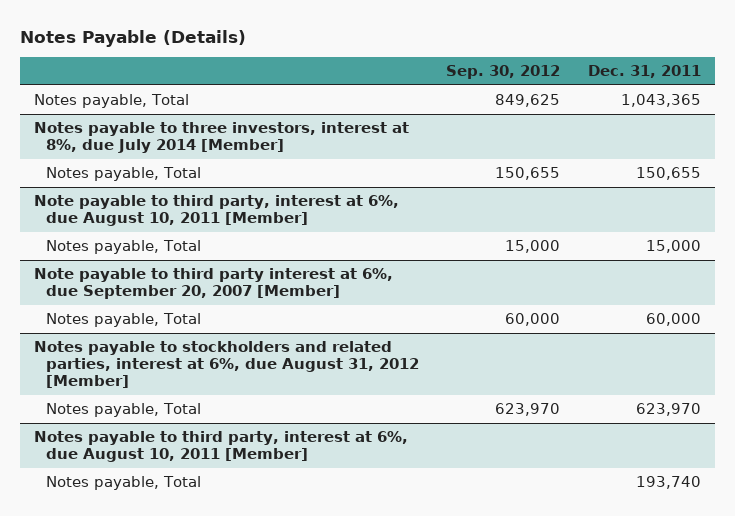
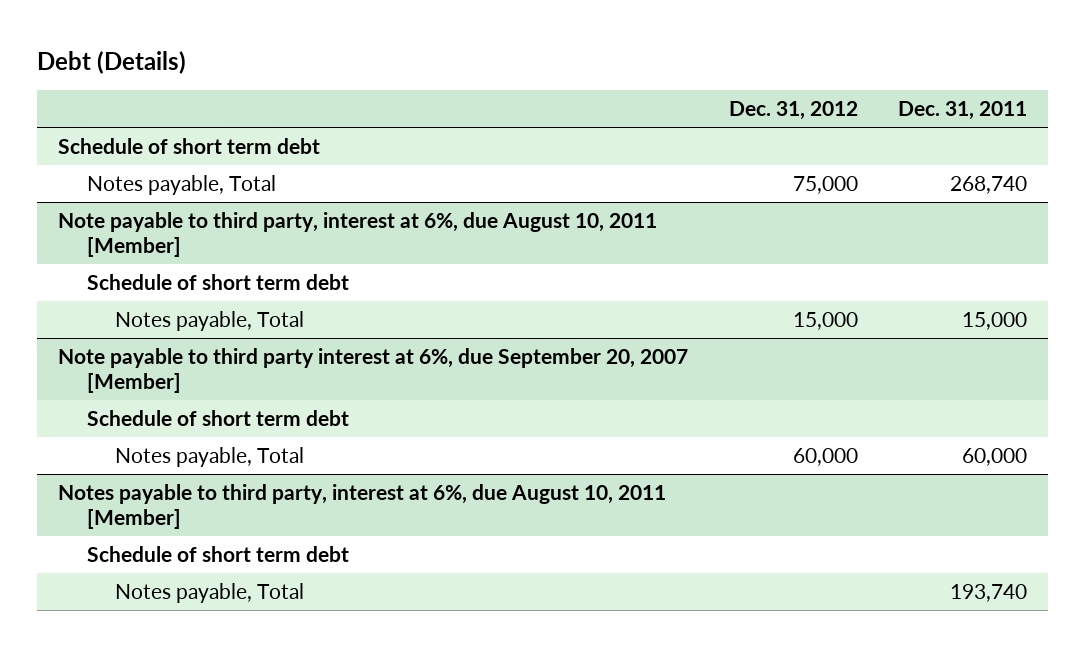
- Notes Payable (Details)
+ Debt (Details)
- | Sep. 30, 2012 | Dec. 31, 2011
+ | Dec. 31, 2012 | Dec. 31, 2011
- Notes payable, Total | 849,625 | 1,043,365
- Notes payable to three investors, interest at 8%, due July 2014 [Member]
- Notes payable, Total | 150,655 | 150,655
+ Schedule of short term debt
+ Notes payable, Total | 75,000 | 268,740
@ Note payable to third party, interest at 6%, due August 10, 2011 [Member]
+ Schedule of short term debt
@ Note payable to third party interest at 6%, due September 20, 2007 [Member]
+ Schedule of short term debt
- Notes payable to stockholders and related parties, interest at 6%, due August 31, 2012 [Member]
- Notes payable, Total | 623,970 | 623,970
@ Notes payable to third party, interest at 6%, due August 10, 2011 [Member]
+ Schedule of short term debt

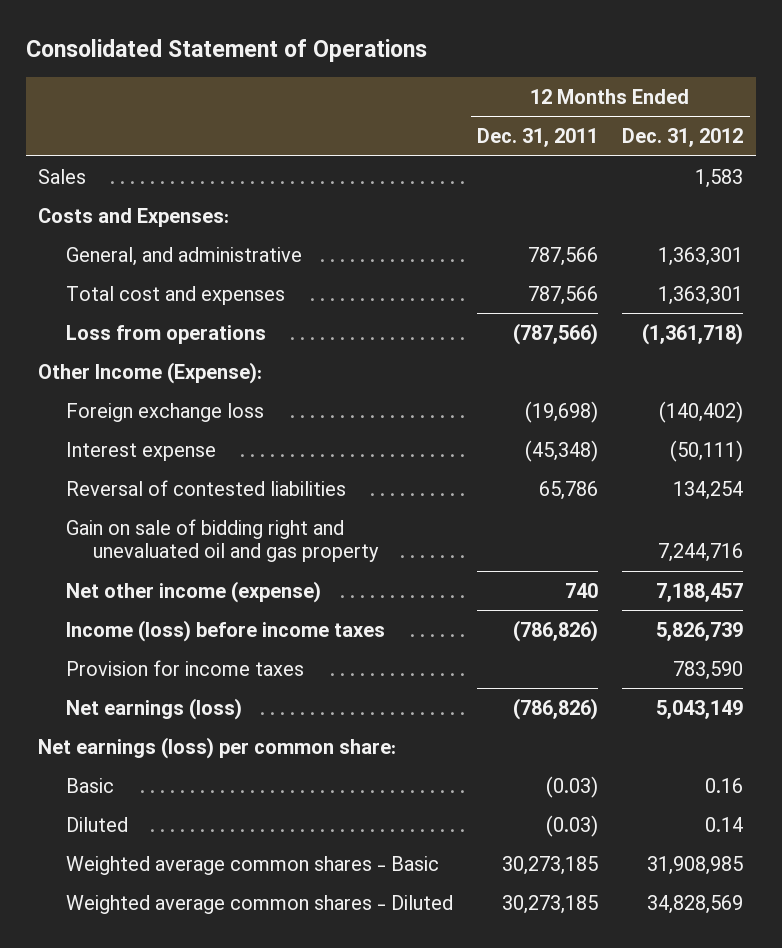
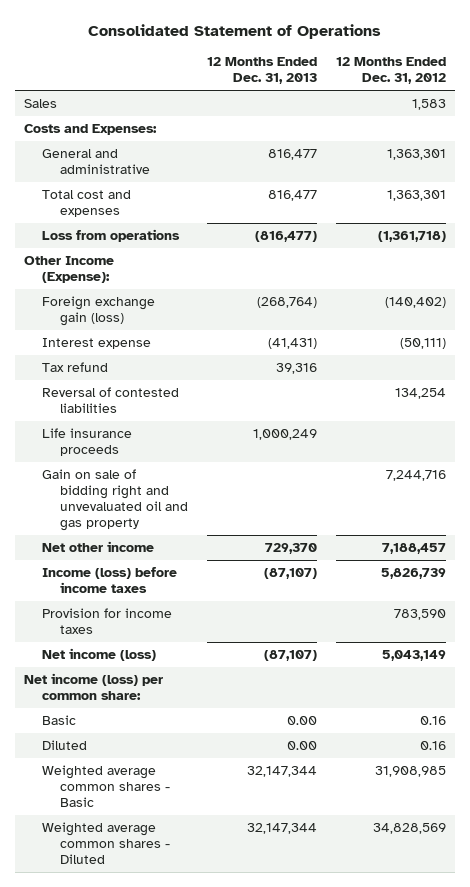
- | 12 Months Ended Dec. 31, 2011 | 12 Months Ended Dec. 31, 2012
+ | 12 Months Ended Dec. 31, 2013 | 12 Months Ended Dec. 31, 2012
- General, and administrative | 787,566 | 1,363,301
+ General and administrative | 816,477 | 1,363,301
- Foreign exchange loss | (19,698) | (140,402)
+ Foreign exchange gain (loss) | (268,764) | (140,402)
+ Tax refund | 39,316 |
- Gain on sale of bidding right and unevaluated oil and gas property | | 7,244,716
- Net other income (expense) | 740 | 7,188,457
+ Life insurance proceeds | 1,000,249 |
+ Gain on sale of bidding right and unvevaluated oil and gas property | | 7,244,716
+ Net other income | 729,370 | 7,188,457
- Net earnings (loss) | (786,826) | 5,043,149
- Net earnings (loss) per common share:
+ Net income (loss) | (87,107) | 5,043,149
+ Net income (loss) per common share:
- Diluted | (0.03) | 0.14
+ Diluted | 0.00 | 0.16

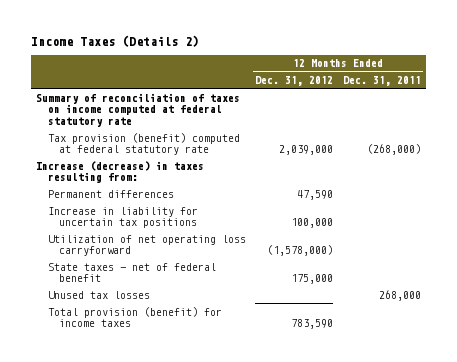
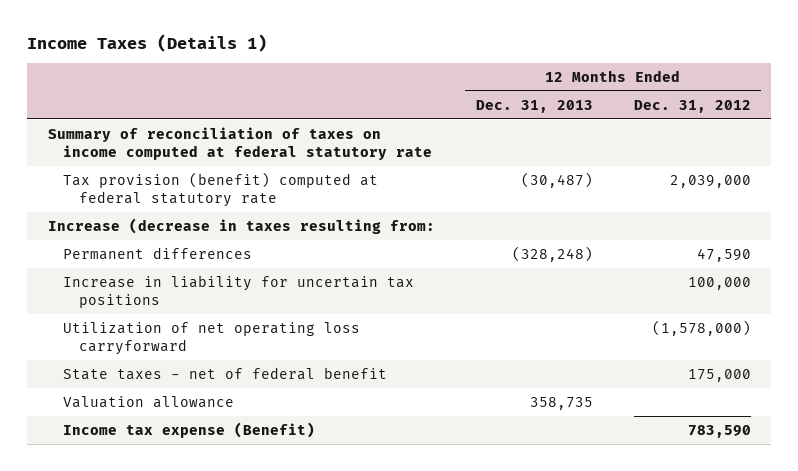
- Income Taxes (Details 2)
+ Income Taxes (Details 1)
- | 12 Months Ended Dec. 31, 2012 | 12 Months Ended Dec. 31, 2011
+ | 12 Months Ended Dec. 31, 2013 | 12 Months Ended Dec. 31, 2012
- Increase (decrease) in taxes resulting from:
+ Increase (decrease in taxes resulting from:
- Unused tax losses | | 268,000
- Total provision (benefit) for income taxes | 783,590 |
+ Valuation allowance | 358,735 |
+ Income tax expense (Benefit) | | 783,590

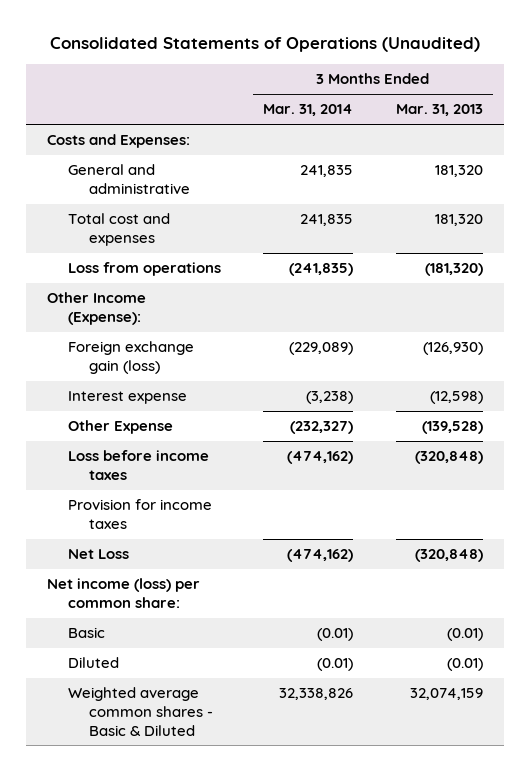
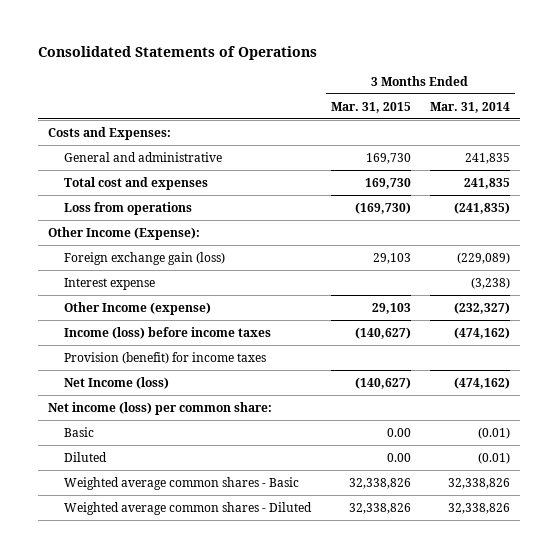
- Consolidated Statements of Operations (Unaudited)
+ Consolidated Statements of Operations
- | 3 Months Ended Mar. 31, 2014 | 3 Months Ended Mar. 31, 2013
+ | 3 Months Ended Mar. 31, 2015 | 3 Months Ended Mar. 31, 2014
- Other Expense | (232,327) | (139,528)
- Loss before income taxes | (474,162) | (320,848)
- Provision for income taxes
- Net Loss | (474,162) | (320,848)
+ Other Income (expense) | 29,103 | (232,327)
+ Income (loss) before income taxes | (140,627) | (474,162)
+ Provision (benefit) for income taxes
+ Net Income (loss) | (140,627) | (474,162)
- Weighted average common shares - Basic & Diluted | 32,338,826 | 32,074,159
+ Weighted average common shares - Basic | 32,338,826 | 32,338,826
+ Weighted average common shares - Diluted | 32,338,826 | 32,338,826

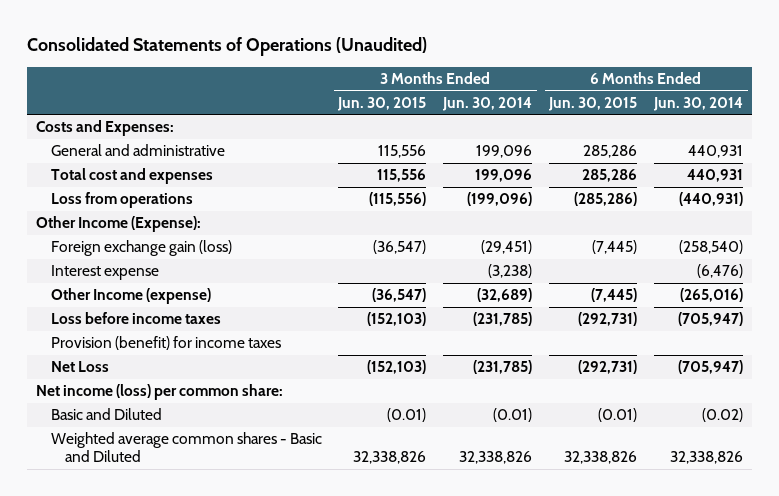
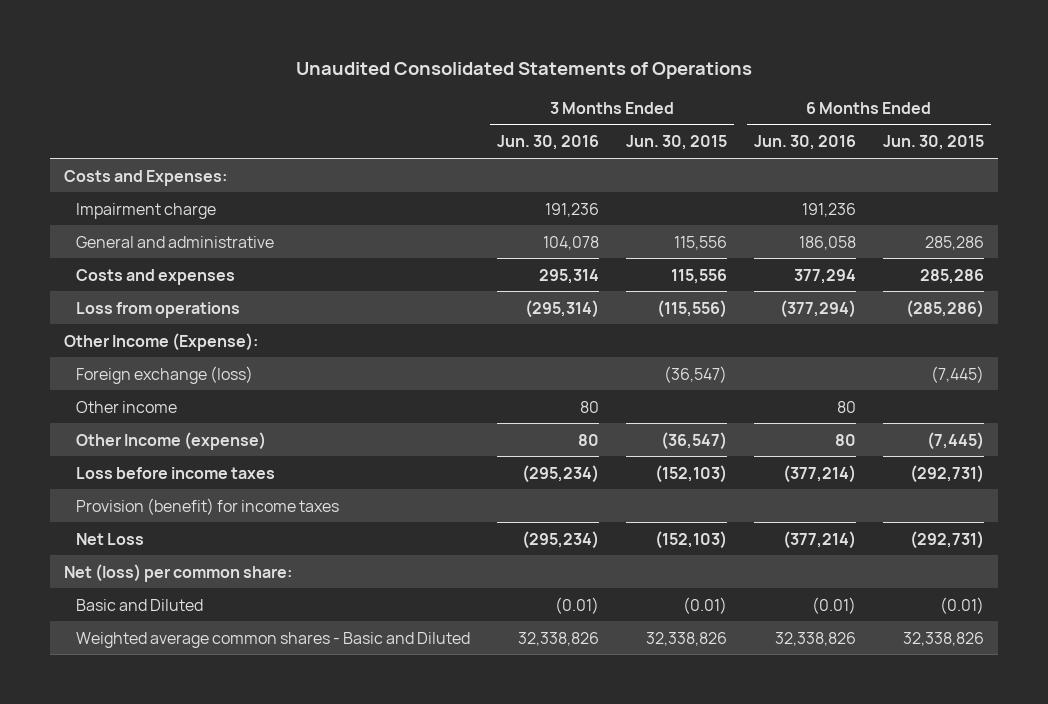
- Consolidated Statements of Operations (Unaudited)
+ Unaudited Consolidated Statements of Operations
- | 3 Months Ended Jun. 30, 2015 | 3 Months Ended Jun. 30, 2014 | 6 Months Ended Jun. 30, 2015 | 6 Months Ended Jun. 30, 2014
+ | 3 Months Ended Jun. 30, 2016 | 3 Months Ended Jun. 30, 2015 | 6 Months Ended Jun. 30, 2016 | 6 Months Ended Jun. 30, 2015
+ Impairment charge | 191,236 | | 191,236 |
- Total cost and expenses | 115,556 | 199,096 | 285,286 | 440,931
+ Costs and expenses | 295,314 | 115,556 | 377,294 | 285,286
- Foreign exchange gain (loss) | (36,547) | (29,451) | (7,445) | (258,540)
- Interest expense | | (3,238) | | (6,476)
+ Foreign exchange (loss) | | (36,547) | | (7,445)
+ Other income | 80 | | 80 |
- Net income (loss) per common share:
+ Net (loss) per common share:

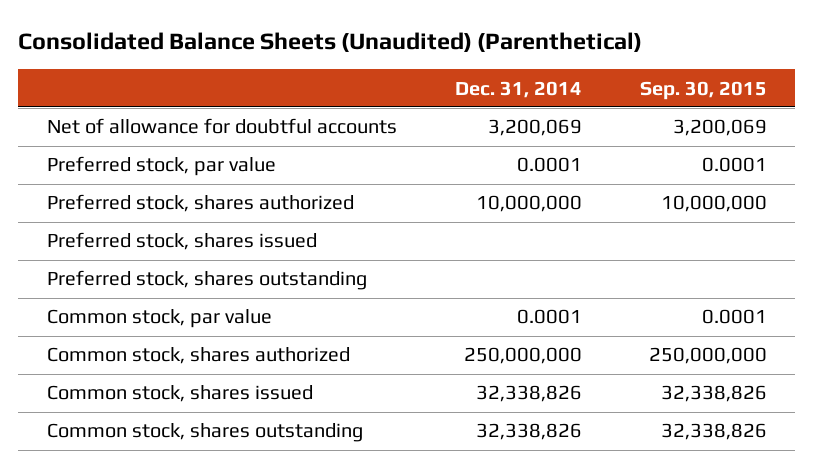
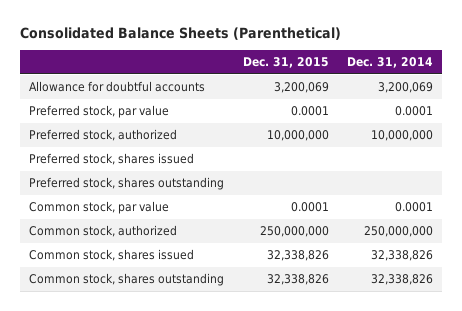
- Consolidated Balance Sheets (Unaudited) (Parenthetical)
+ Consolidated Balance Sheets (Parenthetical)
- | Dec. 31, 2014 | Sep. 30, 2015
+ | Dec. 31, 2015 | Dec. 31, 2014
- Net of allowance for doubtful accounts | 3,200,069 | 3,200,069
+ Allowance for doubtful accounts | 3,200,069 | 3,200,069
- Preferred stock, shares authorized | 10,000,000 | 10,000,000
+ Preferred stock, authorized | 10,000,000 | 10,000,000
- Common stock, shares authorized | 250,000,000 | 250,000,000
+ Common stock, authorized | 250,000,000 | 250,000,000

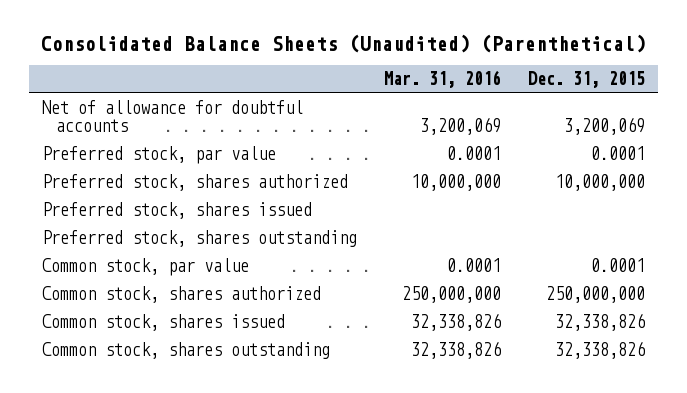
- Consolidated Balance Sheets (Parenthetical)
+ Consolidated Balance Sheets (Unaudited) (Parenthetical)
- | Dec. 31, 2015 | Dec. 31, 2014
+ | Mar. 31, 2016 | Dec. 31, 2015
- Allowance for doubtful accounts | 3,200,069 | 3,200,069
+ Net of allowance for doubtful accounts | 3,200,069 | 3,200,069
- Preferred stock, authorized | 10,000,000 | 10,000,000
+ Preferred stock, shares authorized | 10,000,000 | 10,000,000
- Common stock, authorized | 250,000,000 | 250,000,000
+ Common stock, shares authorized | 250,000,000 | 250,000,000

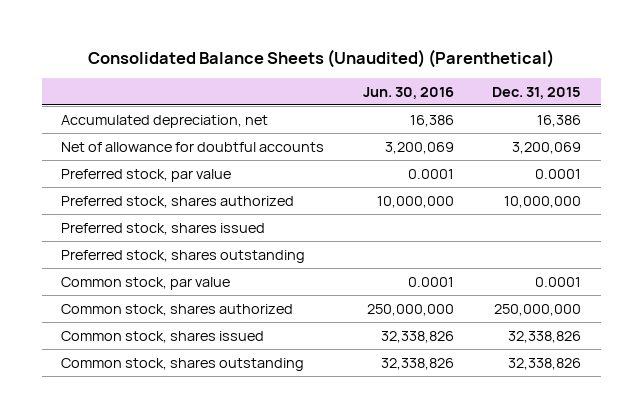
- | Mar. 31, 2016 | Dec. 31, 2015
+ | Jun. 30, 2016 | Dec. 31, 2015
+ Accumulated depreciation, net | 16,386 | 16,386

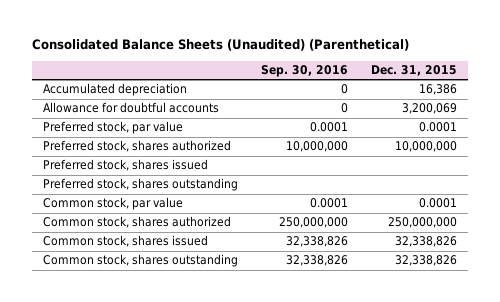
- | Jun. 30, 2016 | Dec. 31, 2015
+ | Sep. 30, 2016 | Dec. 31, 2015
- Accumulated depreciation, net | 16,386 | 16,386
- Net of allowance for doubtful accounts | 3,200,069 | 3,200,069
+ Accumulated depreciation | 0 | 16,386
+ Allowance for doubtful accounts | 0 | 3,200,069

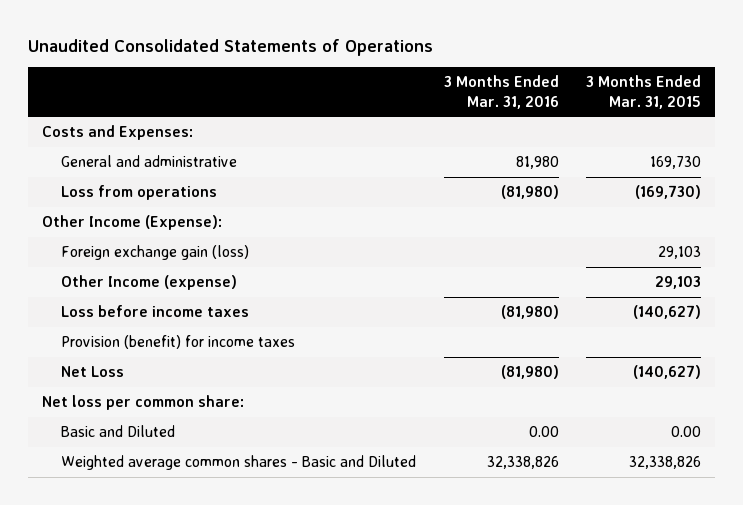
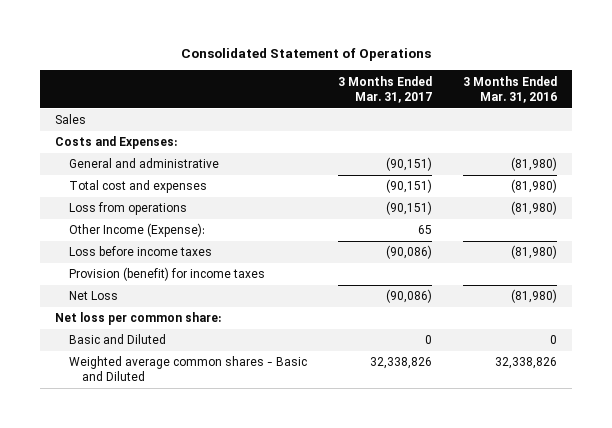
- Unaudited Consolidated Statements of Operations
+ Consolidated Statement of Operations
- | 3 Months Ended Mar. 31, 2016 | 3 Months Ended Mar. 31, 2015
+ | 3 Months Ended Mar. 31, 2017 | 3 Months Ended Mar. 31, 2016
+ Sales
- General and administrative | 81,980 | 169,730
+ General and administrative | (90,151) | (81,980)
+ Total cost and expenses | (90,151) | (81,980)
- Foreign exchange gain (loss) | | 29,103
- Other Income (expense) | | 29,103
- Basic and Diluted | 0.00 | 0.00
+ Basic and Diluted | 0 | 0

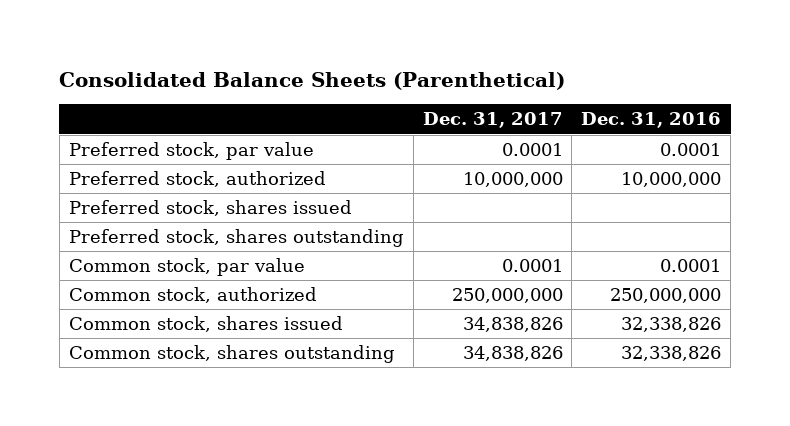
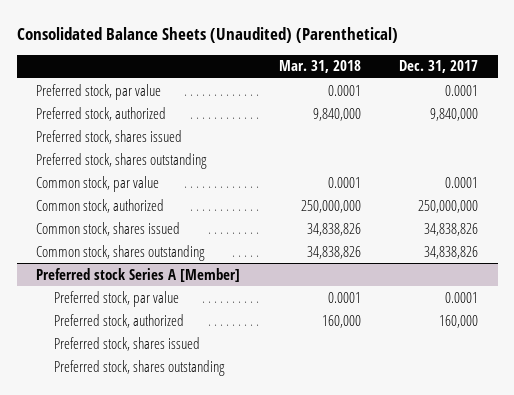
- Consolidated Balance Sheets (Parenthetical)
+ Consolidated Balance Sheets (Unaudited) (Parenthetical)
- | Dec. 31, 2017 | Dec. 31, 2016
+ | Mar. 31, 2018 | Dec. 31, 2017
- Preferred stock, authorized | 10,000,000 | 10,000,000
+ Preferred stock, authorized | 9,840,000 | 9,840,000
+ Preferred stock Series A [Member]
+ Preferred stock, par value | 0.0001 | 0.0001
+ Preferred stock, authorized | 160,000 | 160,000
+ Preferred stock, shares issued
+ Preferred stock, shares outstanding

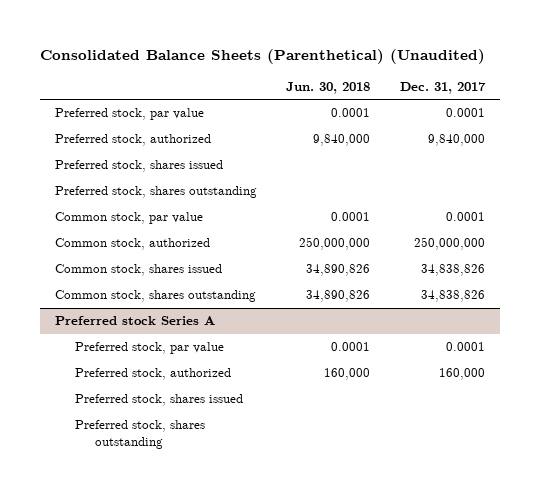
- Consolidated Balance Sheets (Unaudited) (Parenthetical)
+ Consolidated Balance Sheets (Parenthetical) (Unaudited)
- | Mar. 31, 2018 | Dec. 31, 2017
+ | Jun. 30, 2018 | Dec. 31, 2017
- Preferred stock Series A [Member]
+ Preferred stock Series A

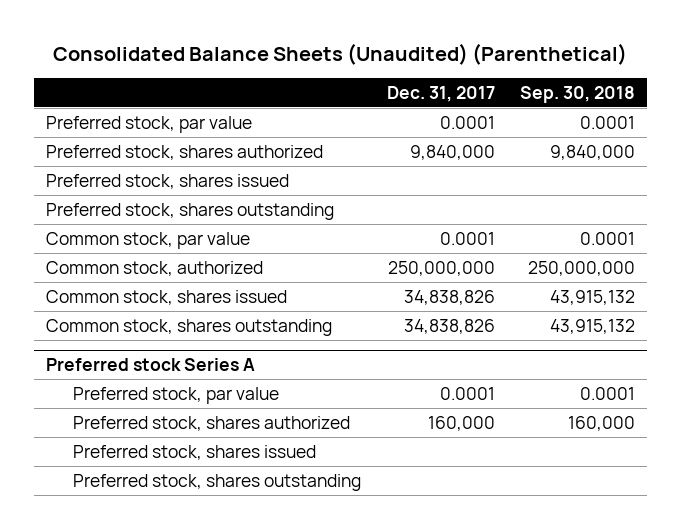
- Consolidated Balance Sheets (Parenthetical) (Unaudited)
+ Consolidated Balance Sheets (Unaudited) (Parenthetical)
- | Jun. 30, 2018 | Dec. 31, 2017
+ | Dec. 31, 2017 | Sep. 30, 2018
- Preferred stock, authorized | 9,840,000 | 9,840,000
+ Preferred stock, shares authorized | 9,840,000 | 9,840,000
@ Preferred stock Series A
- Preferred stock, authorized | 160,000 | 160,000
+ Preferred stock, shares authorized | 160,000 | 160,000

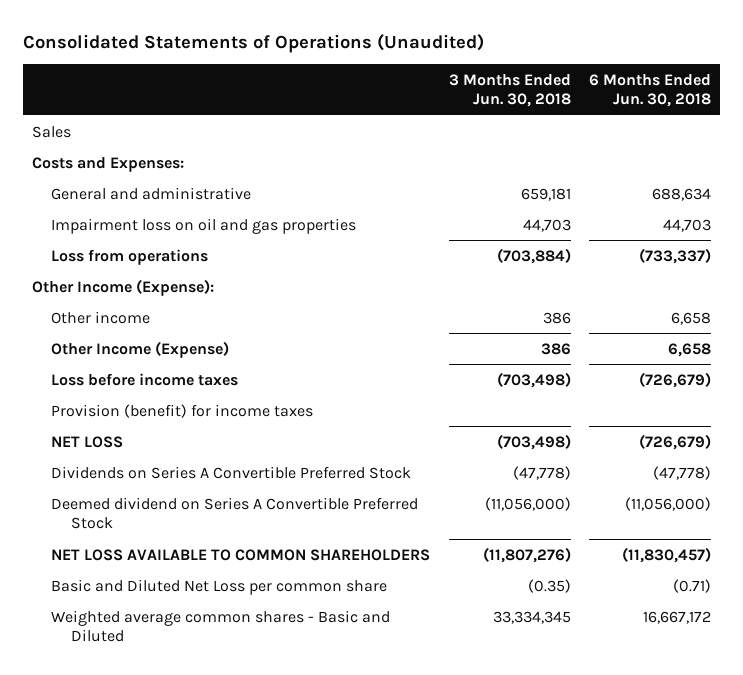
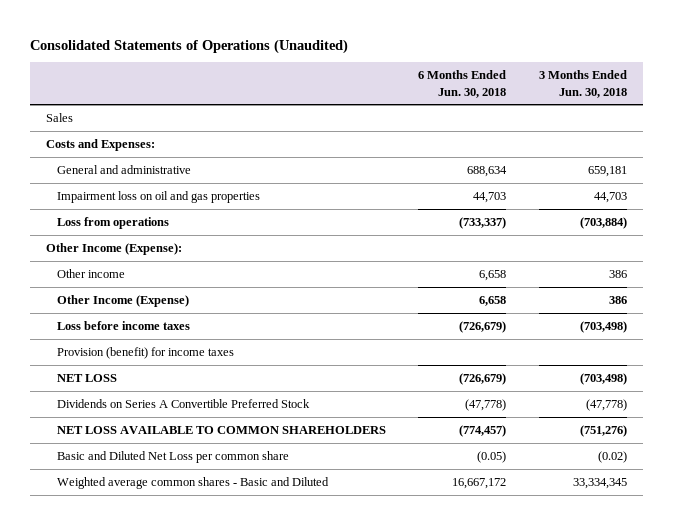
- | 3 Months Ended Jun. 30, 2018 | 6 Months Ended Jun. 30, 2018
+ | 6 Months Ended Jun. 30, 2018 | 3 Months Ended Jun. 30, 2018
- Deemed dividend on Series A Convertible Preferred Stock | (11,056,000) | (11,056,000)
- NET LOSS AVAILABLE TO COMMON SHAREHOLDERS | (11,807,276) | (11,830,457)
- Basic and Diluted Net Loss per common share | (0.35) | (0.71)
+ NET LOSS AVAILABLE TO COMMON SHAREHOLDERS | (774,457) | (751,276)
+ Basic and Diluted Net Loss per common share | (0.05) | (0.02)

